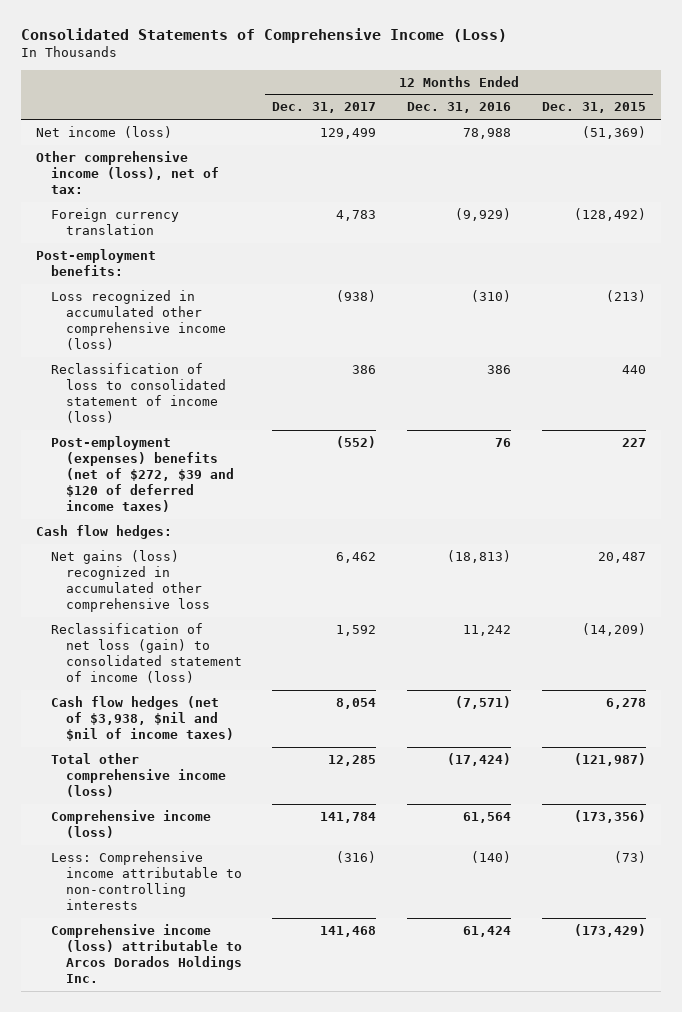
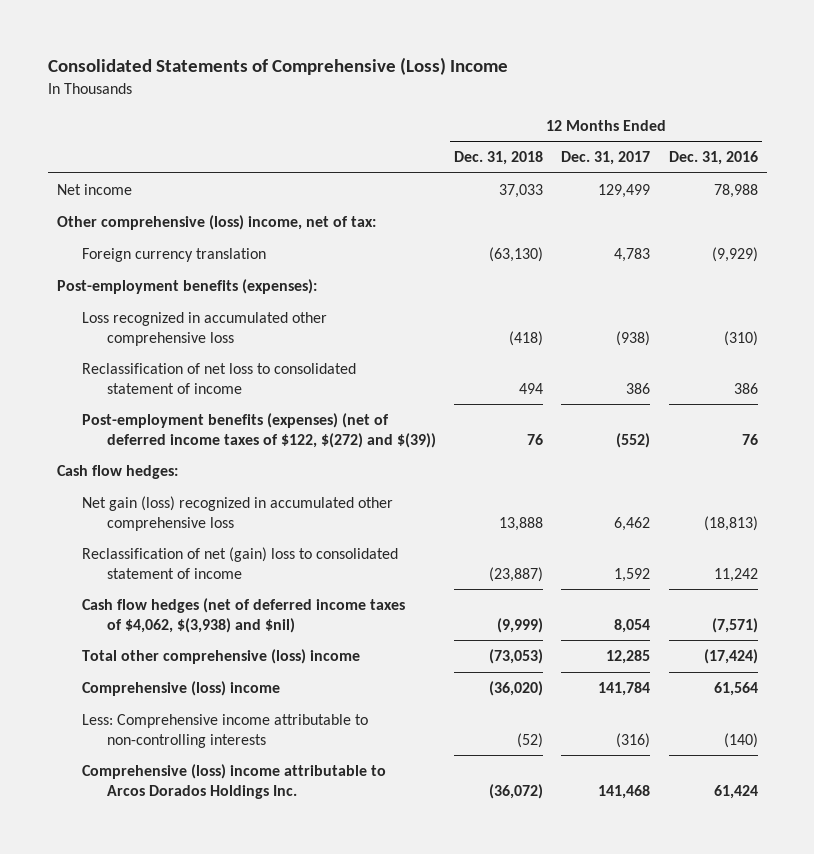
- Consolidated Statements of Comprehensive Income (Loss)
+ Consolidated Statements of Comprehensive (Loss) Income
- | 12 Months Ended Dec. 31, 2017 | 12 Months Ended Dec. 31, 2016 | 12 Months Ended Dec. 31, 2015
+ | 12 Months Ended Dec. 31, 2018 | 12 Months Ended Dec. 31, 2017 | 12 Months Ended Dec. 31, 2016
- Net income (loss) | 129,499 | 78,988 | (51,369)
- Other comprehensive income (loss), net of tax:
+ Net income | 37,033 | 129,499 | 78,988
+ Other comprehensive (loss) income, net of tax:
- Post-employment benefits:
- Loss recognized in accumulated other comprehensive income (loss) | (938) | (310) | (213)
- Reclassification of loss to consolidated statement of income (loss) | 386 | 386 | 440
- Post-employment (expenses) benefits (net of $272, $39 and $120 of deferred income taxes) | (552) | 76 | 227
+ Post-employment benefits (expenses):
+ Loss recognized in accumulated other comprehensive loss | (418) | (938) | (310)
+ Reclassification of net loss to consolidated statement of income | 494 | 386 | 386
+ Post-employment benefits (expenses) (net of deferred income taxes of $122, $(272) and $(39)) | 76 | (552) | 76
- Net gains (loss) recognized in accumulated other comprehensive loss | 6,462 | (18,813) | 20,487
- Reclassification of net loss (gain) to consolidated statement of income (loss) | 1,592 | 11,242 | (14,209)
- Cash flow hedges (net of $3,938, $nil and $nil of income taxes) | 8,054 | (7,571) | 6,278
- Total other comprehensive income (loss) | 12,285 | (17,424) | (121,987)
- Comprehensive income (loss) | 141,784 | 61,564 | (173,356)
+ Net gain (loss) recognized in accumulated other comprehensive loss | 13,888 | 6,462 | (18,813)
+ Reclassification of net (gain) loss to consolidated statement of income | (23,887) | 1,592 | 11,242
+ Cash flow hedges (net of deferred income taxes of $4,062, $(3,938) and $nil) | (9,999) | 8,054 | (7,571)
+ Total other comprehensive (loss) income | (73,053) | 12,285 | (17,424)
+ Comprehensive (loss) income | (36,020) | 141,784 | 61,564
- Comprehensive income (loss) attributable to Arcos Dorados Holdings Inc. | 141,468 | 61,424 | (173,429)
+ Comprehensive (loss) income attributable to Arcos Dorados Holdings Inc. | (36,072) | 141,468 | 61,424

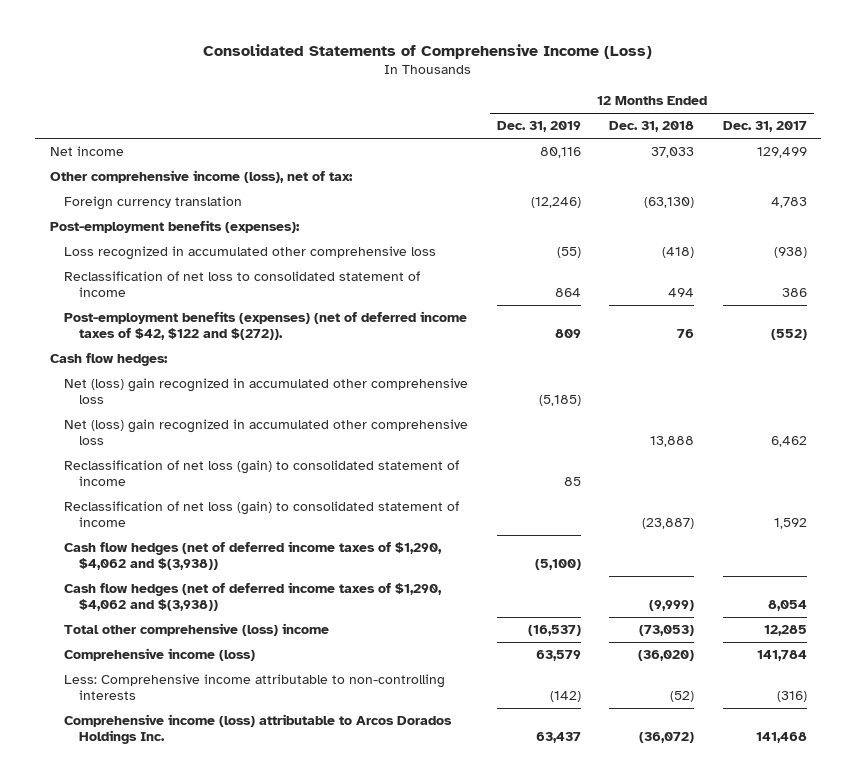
- Consolidated Statements of Comprehensive (Loss) Income
+ Consolidated Statements of Comprehensive Income (Loss)
- | 12 Months Ended Dec. 31, 2018 | 12 Months Ended Dec. 31, 2017 | 12 Months Ended Dec. 31, 2016
+ | 12 Months Ended Dec. 31, 2019 | 12 Months Ended Dec. 31, 2018 | 12 Months Ended Dec. 31, 2017
- Other comprehensive (loss) income, net of tax:
+ Other comprehensive income (loss), net of tax:
- Post-employment benefits (expenses) (net of deferred income taxes of $122, $(272) and $(39)) | 76 | (552) | 76
+ Post-employment benefits (expenses) (net of deferred income taxes of $42, $122 and $(272)). | 809 | 76 | (552)
- Net gain (loss) recognized in accumulated other comprehensive loss | 13,888 | 6,462 | (18,813)
- Reclassification of net (gain) loss to consolidated statement of income | (23,887) | 1,592 | 11,242
- Cash flow hedges (net of deferred income taxes of $4,062, $(3,938) and $nil) | (9,999) | 8,054 | (7,571)
+ Net (loss) gain recognized in accumulated other comprehensive loss | (5,185) | |
+ Net (loss) gain recognized in accumulated other comprehensive loss | | 13,888 | 6,462
+ Reclassification of net loss (gain) to consolidated statement of income | 85 | |
+ Reclassification of net loss (gain) to consolidated statement of income | | (23,887) | 1,592
+ Cash flow hedges (net of deferred income taxes of $1,290, $4,062 and $(3,938)) | (5,100) | |
+ Cash flow hedges (net of deferred income taxes of $1,290, $4,062 and $(3,938)) | | (9,999) | 8,054
- Comprehensive (loss) income | (36,020) | 141,784 | 61,564
+ Comprehensive income (loss) | 63,579 | (36,020) | 141,784
- Comprehensive (loss) income attributable to Arcos Dorados Holdings Inc. | (36,072) | 141,468 | 61,424
+ Comprehensive income (loss) attributable to Arcos Dorados Holdings Inc. | 63,437 | (36,072) | 141,468

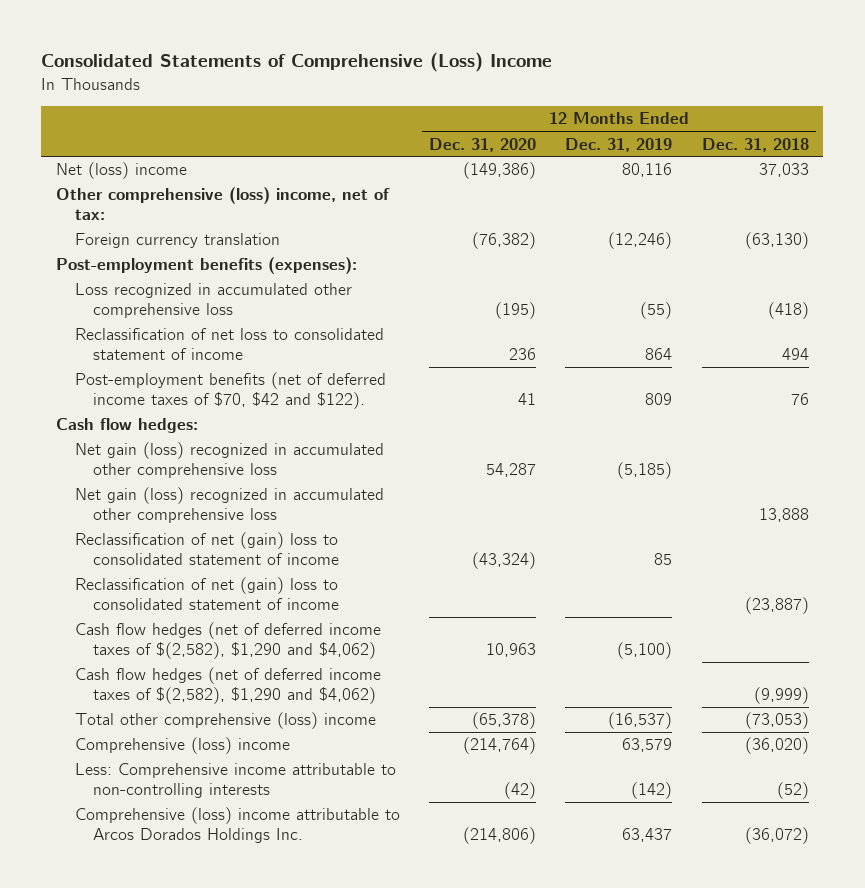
- Consolidated Statements of Comprehensive Income (Loss)
+ Consolidated Statements of Comprehensive (Loss) Income
- | 12 Months Ended Dec. 31, 2019 | 12 Months Ended Dec. 31, 2018 | 12 Months Ended Dec. 31, 2017
+ | 12 Months Ended Dec. 31, 2020 | 12 Months Ended Dec. 31, 2019 | 12 Months Ended Dec. 31, 2018
- Net income | 80,116 | 37,033 | 129,499
- Other comprehensive income (loss), net of tax:
+ Net (loss) income | (149,386) | 80,116 | 37,033
+ Other comprehensive (loss) income, net of tax:
- Post-employment benefits (expenses) (net of deferred income taxes of $42, $122 and $(272)). | 809 | 76 | (552)
+ Post-employment benefits (net of deferred income taxes of $70, $42 and $122). | 41 | 809 | 76
- Net (loss) gain recognized in accumulated other comprehensive loss | (5,185) | |
- Net (loss) gain recognized in accumulated other comprehensive loss | | 13,888 | 6,462
- Reclassification of net loss (gain) to consolidated statement of income | 85 | |
- Reclassification of net loss (gain) to consolidated statement of income | | (23,887) | 1,592
- Cash flow hedges (net of deferred income taxes of $1,290, $4,062 and $(3,938)) | (5,100) | |
- Cash flow hedges (net of deferred income taxes of $1,290, $4,062 and $(3,938)) | | (9,999) | 8,054
+ Net gain (loss) recognized in accumulated other comprehensive loss | 54,287 | (5,185) |
+ Net gain (loss) recognized in accumulated other comprehensive loss | | | 13,888
+ Reclassification of net (gain) loss to consolidated statement of income | (43,324) | 85 |
+ Reclassification of net (gain) loss to consolidated statement of income | | | (23,887)
+ Cash flow hedges (net of deferred income taxes of $(2,582), $1,290 and $4,062) | 10,963 | (5,100) |
+ Cash flow hedges (net of deferred income taxes of $(2,582), $1,290 and $4,062) | | | (9,999)
- Comprehensive income (loss) | 63,579 | (36,020) | 141,784
+ Comprehensive (loss) income | (214,764) | 63,579 | (36,020)
- Comprehensive income (loss) attributable to Arcos Dorados Holdings Inc. | 63,437 | (36,072) | 141,468
+ Comprehensive (loss) income attributable to Arcos Dorados Holdings Inc. | (214,806) | 63,437 | (36,072)

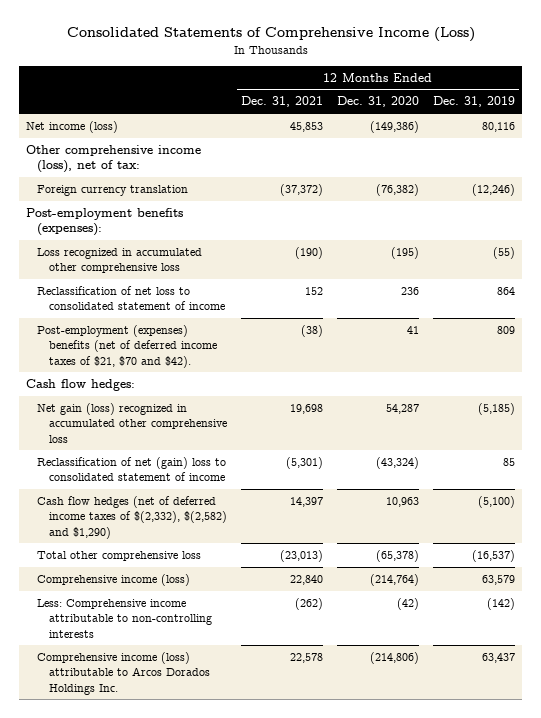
- Consolidated Statements of Comprehensive (Loss) Income
+ Consolidated Statements of Comprehensive Income (Loss)
- | 12 Months Ended Dec. 31, 2020 | 12 Months Ended Dec. 31, 2019 | 12 Months Ended Dec. 31, 2018
+ | 12 Months Ended Dec. 31, 2021 | 12 Months Ended Dec. 31, 2020 | 12 Months Ended Dec. 31, 2019
- Net (loss) income | (149,386) | 80,116 | 37,033
- Other comprehensive (loss) income, net of tax:
+ Net income (loss) | 45,853 | (149,386) | 80,116
+ Other comprehensive income (loss), net of tax:
- Post-employment benefits (net of deferred income taxes of $70, $42 and $122). | 41 | 809 | 76
+ Post-employment (expenses) benefits (net of deferred income taxes of $21, $70 and $42). | (38) | 41 | 809
- Net gain (loss) recognized in accumulated other comprehensive loss | | | 13,888
- Reclassification of net (gain) loss to consolidated statement of income | | | (23,887)
- Cash flow hedges (net of deferred income taxes of $(2,582), $1,290 and $4,062) | 10,963 | (5,100) |
- Cash flow hedges (net of deferred income taxes of $(2,582), $1,290 and $4,062) | | | (9,999)
- Total other comprehensive (loss) income | (65,378) | (16,537) | (73,053)
- Comprehensive (loss) income | (214,764) | 63,579 | (36,020)
+ Cash flow hedges (net of deferred income taxes of $(2,332), $(2,582) and $1,290) | 14,397 | 10,963 | (5,100)
+ Total other comprehensive loss | (23,013) | (65,378) | (16,537)
+ Comprehensive income (loss) | 22,840 | (214,764) | 63,579
- Comprehensive (loss) income attributable to Arcos Dorados Holdings Inc. | (214,806) | 63,437 | (36,072)
+ Comprehensive income (loss) attributable to Arcos Dorados Holdings Inc. | 22,578 | (214,806) | 63,437

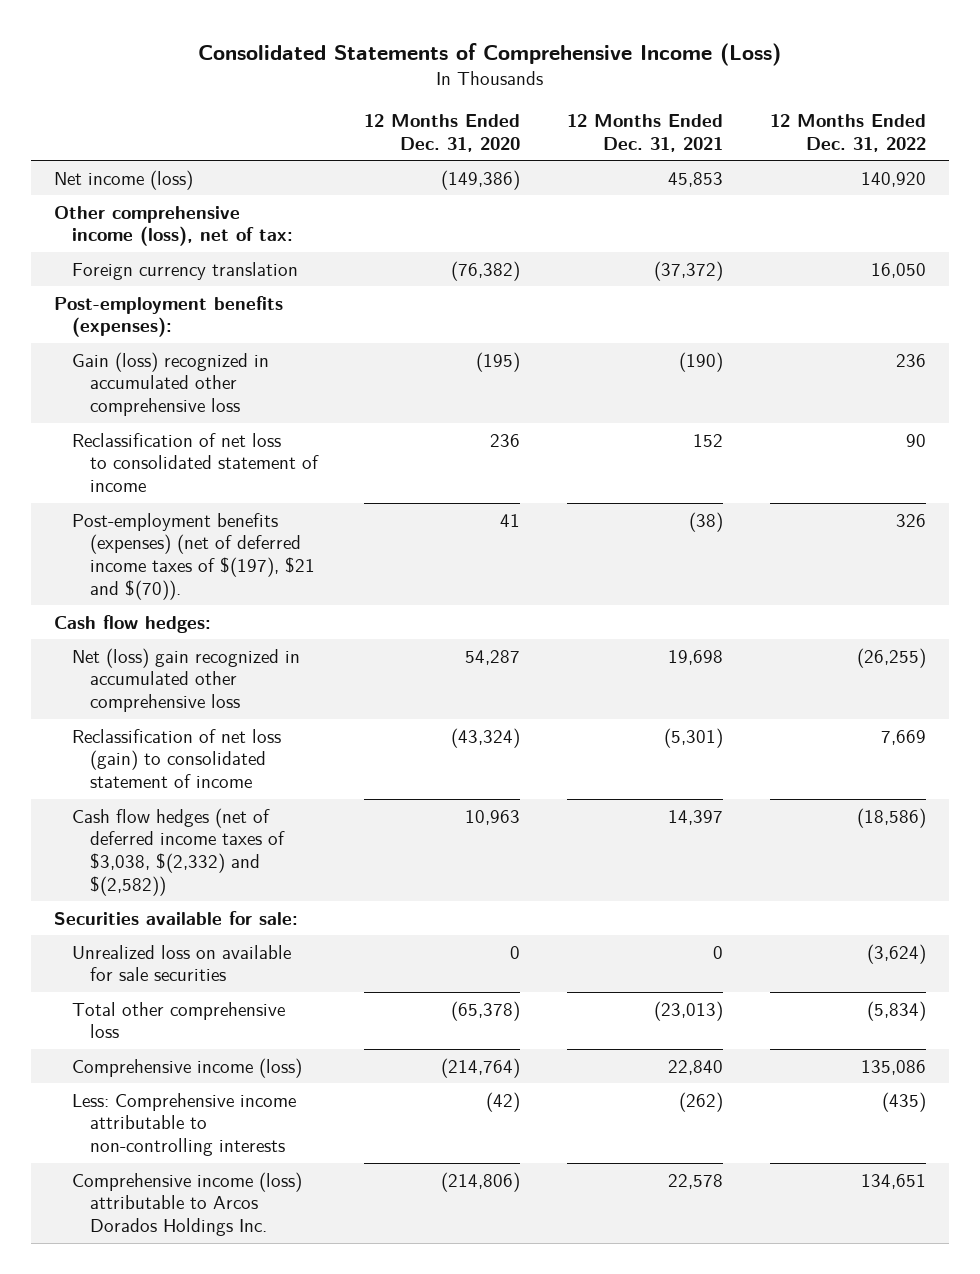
- | 12 Months Ended Dec. 31, 2021 | 12 Months Ended Dec. 31, 2020 | 12 Months Ended Dec. 31, 2019
+ | 12 Months Ended Dec. 31, 2020 | 12 Months Ended Dec. 31, 2021 | 12 Months Ended Dec. 31, 2022
- Loss recognized in accumulated other comprehensive loss | (190) | (195) | (55)
+ Gain (loss) recognized in accumulated other comprehensive loss | (195) | (190) | 236
- Post-employment (expenses) benefits (net of deferred income taxes of $21, $70 and $42). | (38) | 41 | 809
+ Post-employment benefits (expenses) (net of deferred income taxes of $(197), $21 and $(70)). | 41 | (38) | 326
- Net gain (loss) recognized in accumulated other comprehensive loss | 19,698 | 54,287 | (5,185)
- Reclassification of net (gain) loss to consolidated statement of income | (5,301) | (43,324) | 85
- Cash flow hedges (net of deferred income taxes of $(2,332), $(2,582) and $1,290) | 14,397 | 10,963 | (5,100)
+ Net (loss) gain recognized in accumulated other comprehensive loss | 54,287 | 19,698 | (26,255)
+ Reclassification of net loss (gain) to consolidated statement of income | (43,324) | (5,301) | 7,669
+ Cash flow hedges (net of deferred income taxes of $3,038, $(2,332) and $(2,582)) | 10,963 | 14,397 | (18,586)
+ Securities available for sale:
+ Unrealized loss on available for sale securities | 0 | 0 | (3,624)

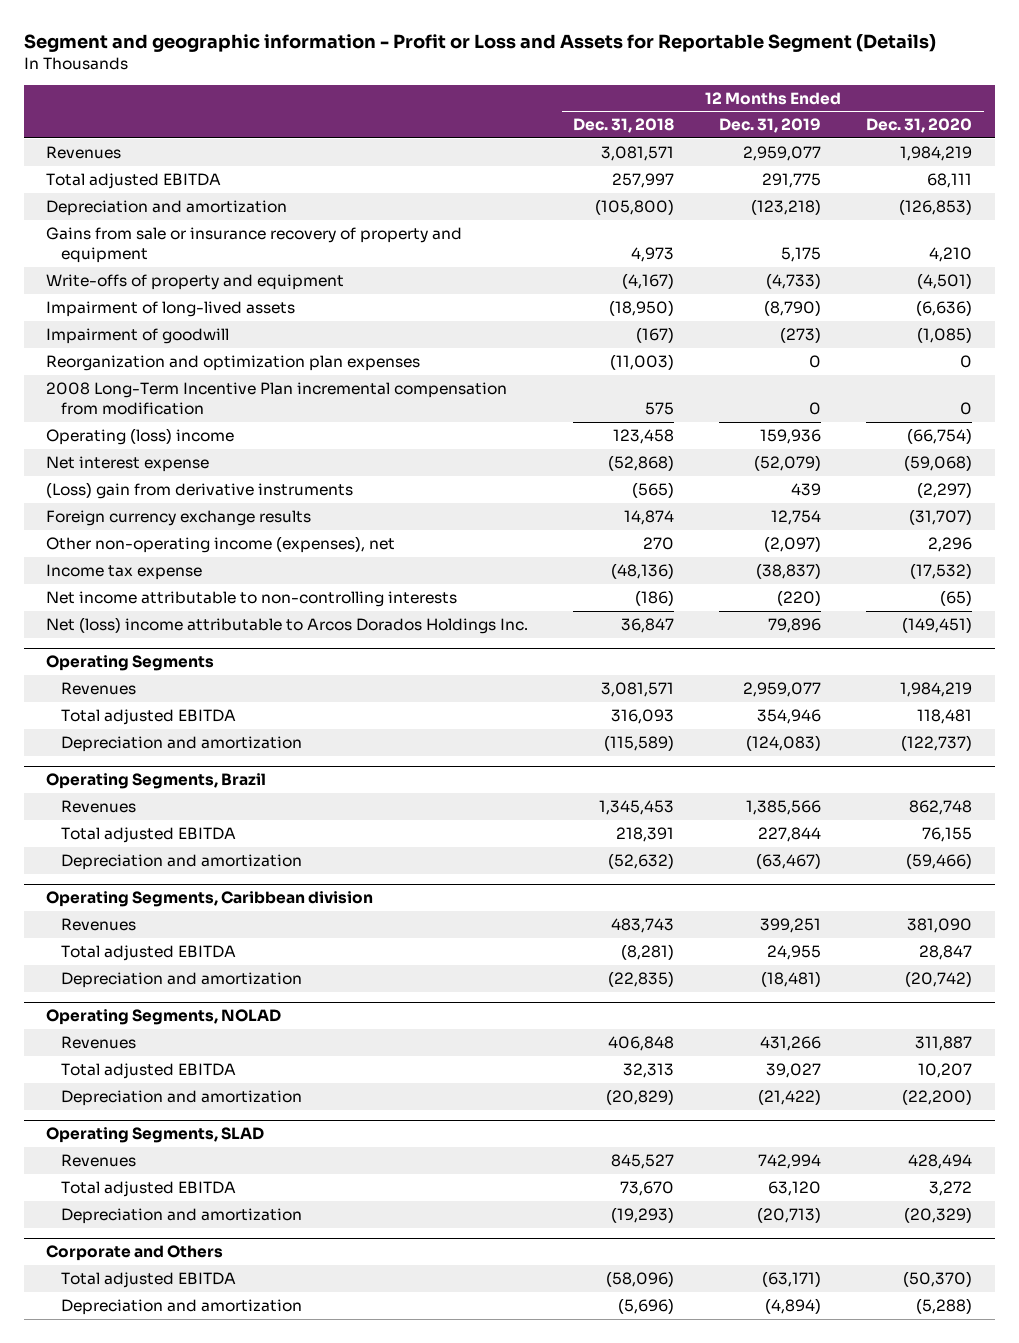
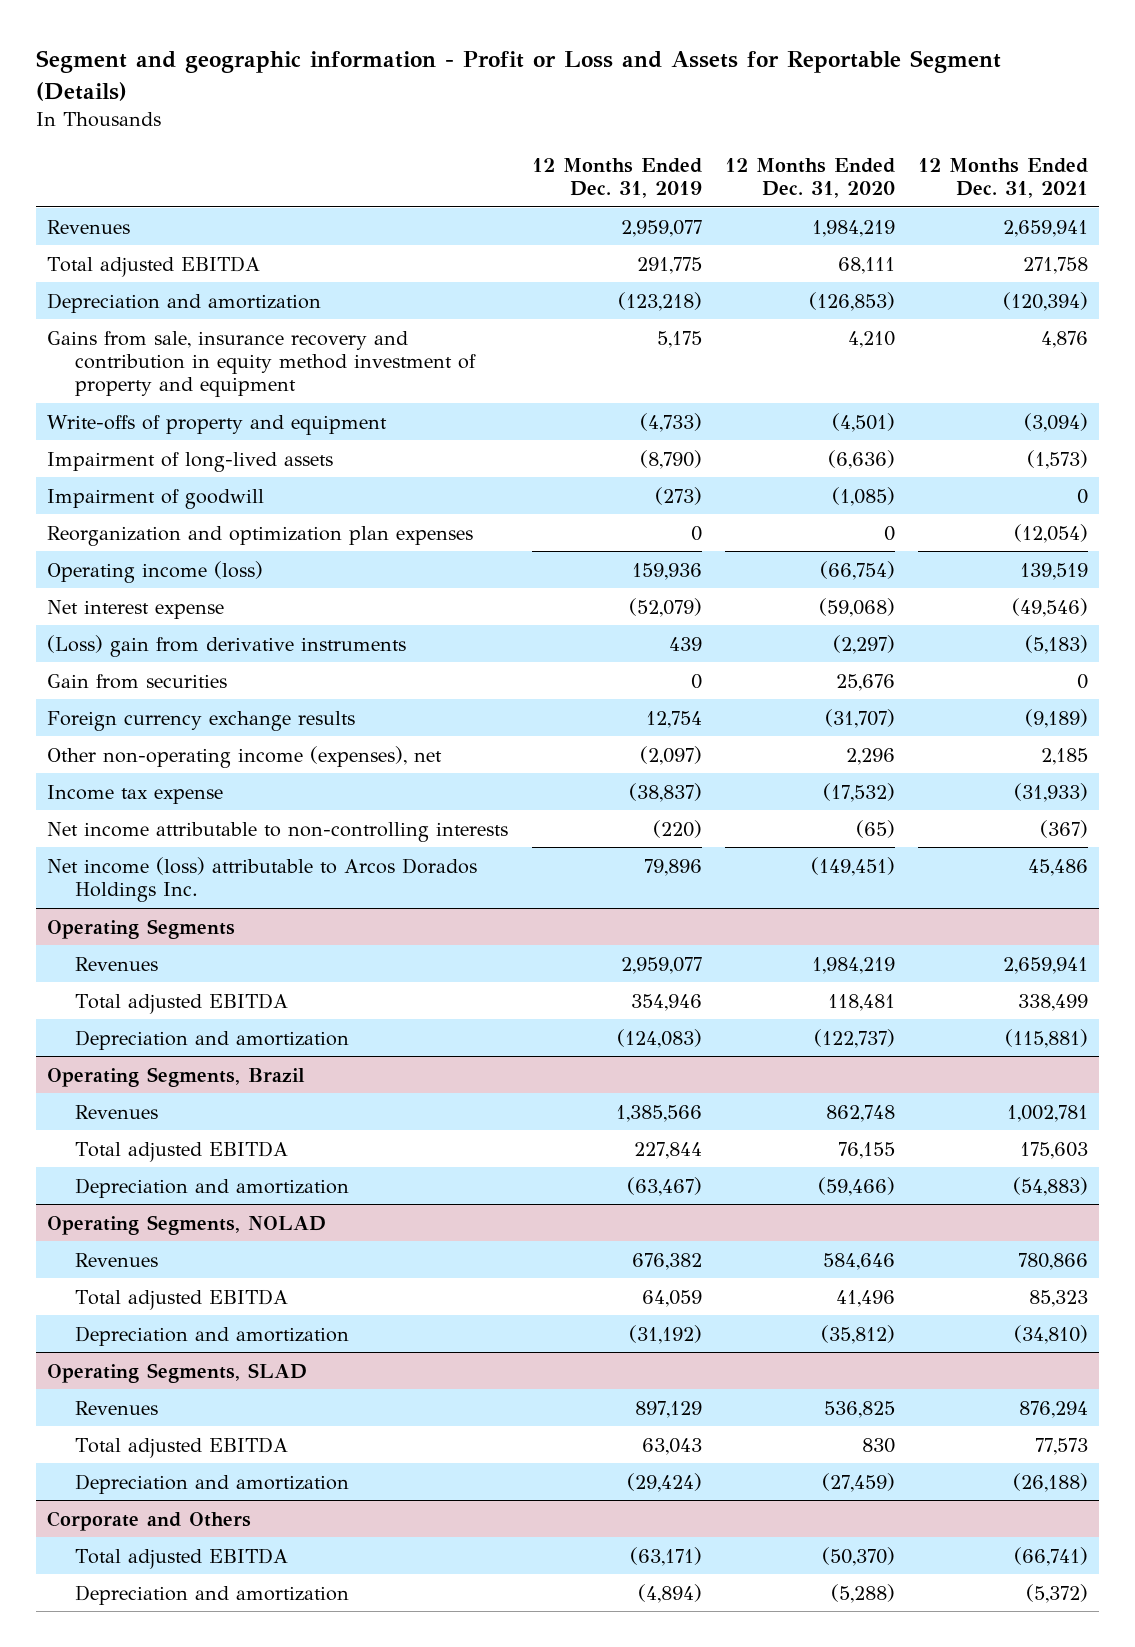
- | 12 Months Ended Dec. 31, 2018 | 12 Months Ended Dec. 31, 2019 | 12 Months Ended Dec. 31, 2020
+ | 12 Months Ended Dec. 31, 2019 | 12 Months Ended Dec. 31, 2020 | 12 Months Ended Dec. 31, 2021
- Gains from sale or insurance recovery of property and equipment | 4,973 | 5,175 | 4,210
+ Gains from sale, insurance recovery and contribution in equity method investment of property and equipment | 5,175 | 4,210 | 4,876
- 2008 Long-Term Incentive Plan incremental compensation from modification | 575 | 0 | 0
- Operating (loss) income | 123,458 | 159,936 | (66,754)
+ Operating income (loss) | 159,936 | (66,754) | 139,519
+ Gain from securities | 0 | 25,676 | 0
- Net (loss) income attributable to Arcos Dorados Holdings Inc. | 36,847 | 79,896 | (149,451)
+ Net income (loss) attributable to Arcos Dorados Holdings Inc. | 79,896 | (149,451) | 45,486
- Operating Segments, Caribbean division
- Revenues | 483,743 | 399,251 | 381,090
- Total adjusted EBITDA | (8,281) | 24,955 | 28,847
- Depreciation and amortization | (22,835) | (18,481) | (20,742)
@ Operating Segments, NOLAD
- Revenues | 406,848 | 431,266 | 311,887
- Total adjusted EBITDA | 32,313 | 39,027 | 10,207
- Depreciation and amortization | (20,829) | (21,422) | (22,200)
+ Revenues | 676,382 | 584,646 | 780,866
+ Total adjusted EBITDA | 64,059 | 41,496 | 85,323
+ Depreciation and amortization | (31,192) | (35,812) | (34,810)
@ Operating Segments, SLAD
- Revenues | 845,527 | 742,994 | 428,494
- Total adjusted EBITDA | 73,670 | 63,120 | 3,272
- Depreciation and amortization | (19,293) | (20,713) | (20,329)
+ Revenues | 897,129 | 536,825 | 876,294
+ Total adjusted EBITDA | 63,043 | 830 | 77,573
+ Depreciation and amortization | (29,424) | (27,459) | (26,188)

